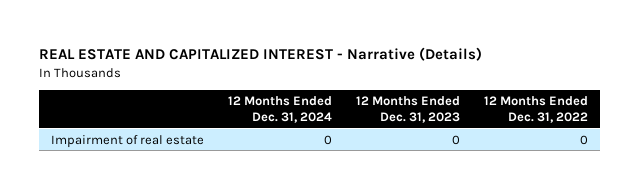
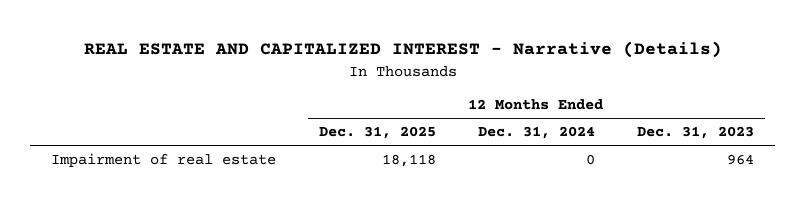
- | 12 Months Ended Dec. 31, 2024 | 12 Months Ended Dec. 31, 2023 | 12 Months Ended Dec. 31, 2022
+ | 12 Months Ended Dec. 31, 2025 | 12 Months Ended Dec. 31, 2024 | 12 Months Ended Dec. 31, 2023
- Impairment of real estate | 0 | 0 | 0
+ Impairment of real estate | 18,118 | 0 | 964

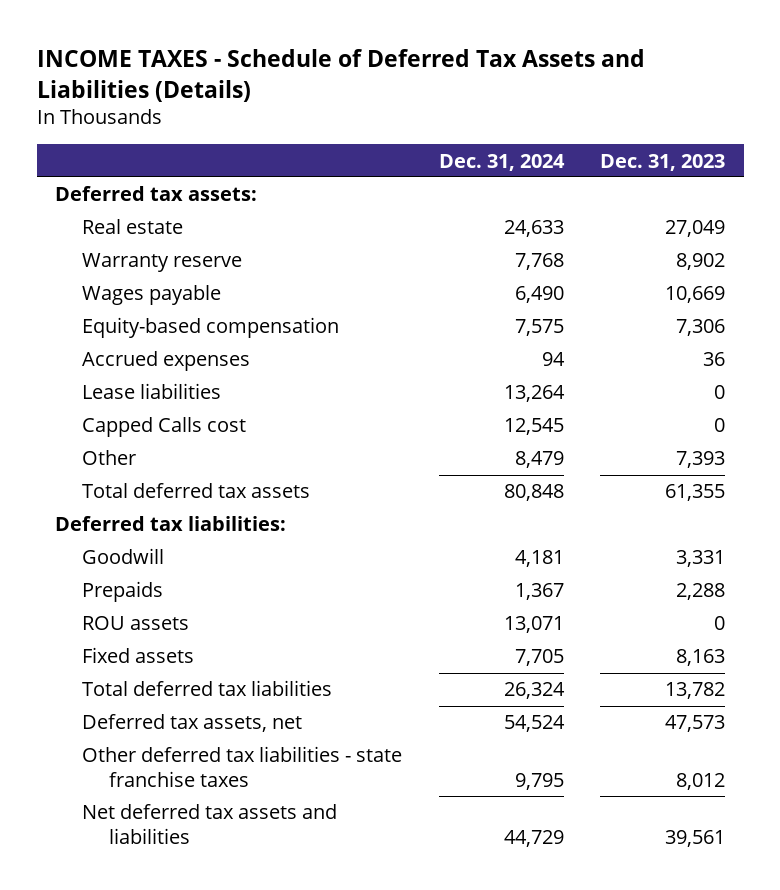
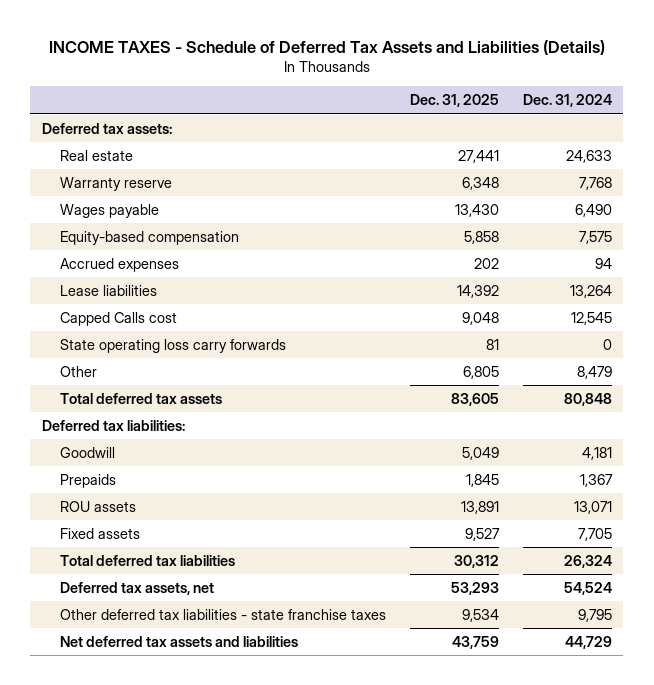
- | Dec. 31, 2024 | Dec. 31, 2023
+ | Dec. 31, 2025 | Dec. 31, 2024
+ State operating loss carry forwards | 81 | 0

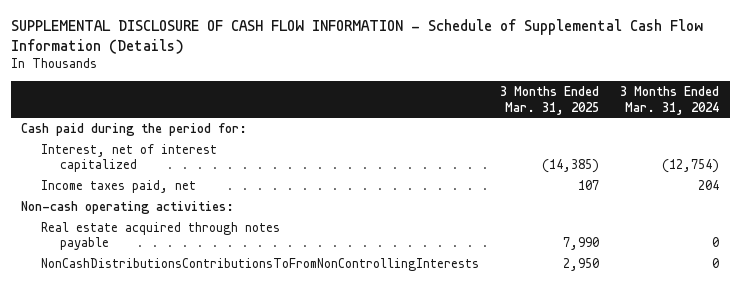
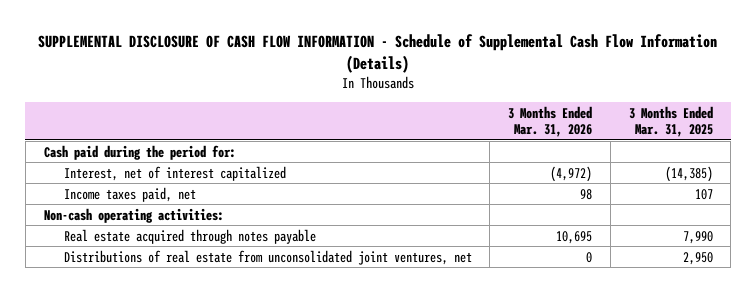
- | 3 Months Ended Mar. 31, 2025 | 3 Months Ended Mar. 31, 2024
+ | 3 Months Ended Mar. 31, 2026 | 3 Months Ended Mar. 31, 2025
- NonCashDistributionsContributionsToFromNonControllingInterests | 2,950 | 0
+ Distributions of real estate from unconsolidated joint ventures, net | 0 | 2,950

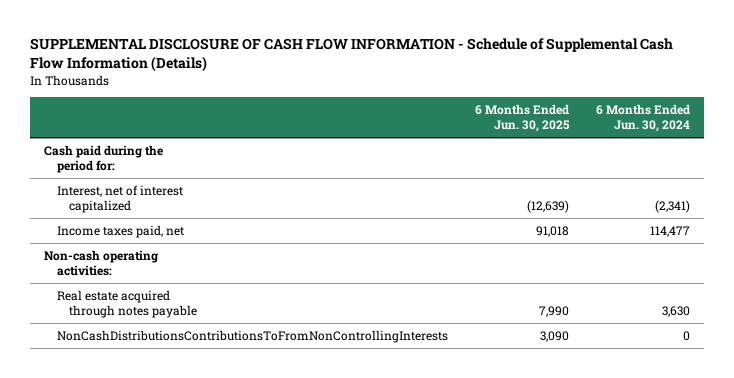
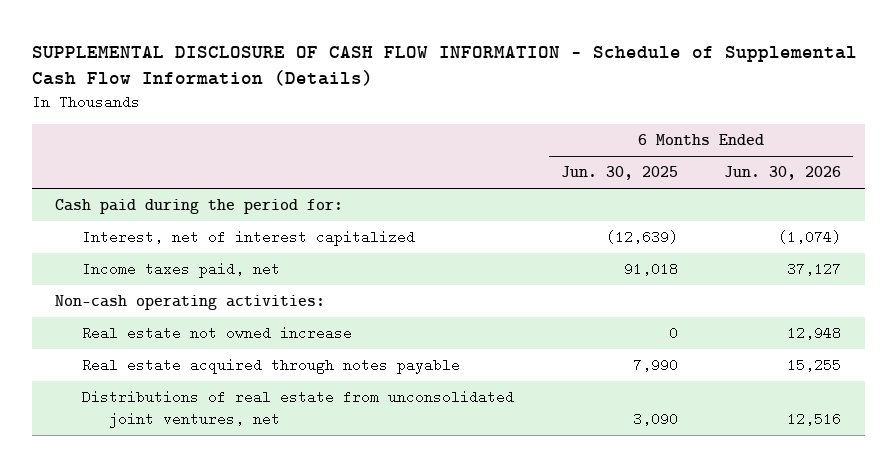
- | 6 Months Ended Jun. 30, 2025 | 6 Months Ended Jun. 30, 2024
+ | 6 Months Ended Jun. 30, 2025 | 6 Months Ended Jun. 30, 2026
+ Real estate not owned increase | 0 | 12,948
- NonCashDistributionsContributionsToFromNonControllingInterests | 3,090 | 0
+ Distributions of real estate from unconsolidated joint ventures, net | 3,090 | 12,516

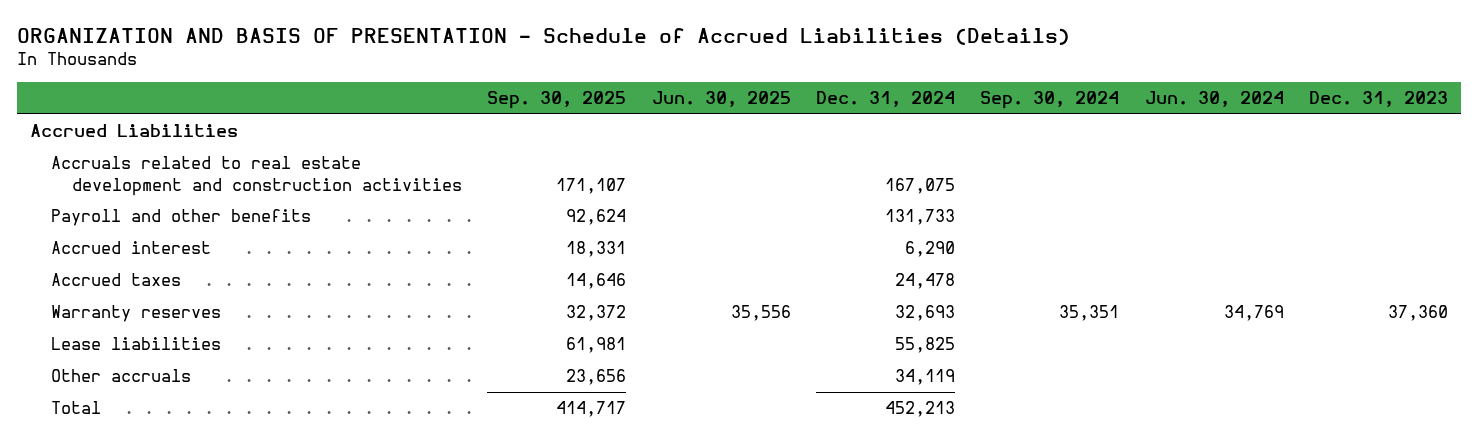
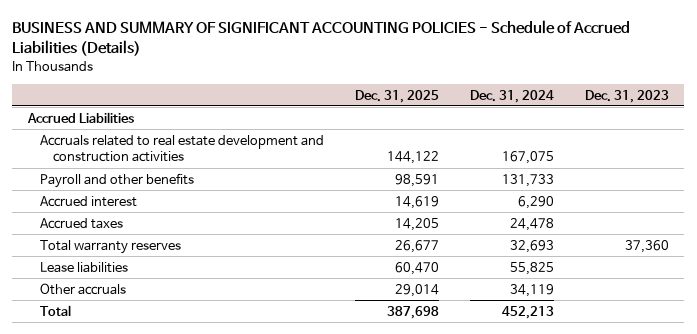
- ORGANIZATION AND BASIS OF PRESENTATION - Schedule of Accrued Liabilities (Details)
+ BUSINESS AND SUMMARY OF SIGNIFICANT ACCOUNTING POLICIES - Schedule of Accrued Liabilities (Details)
- | Sep. 30, 2025 | Jun. 30, 2025 | Dec. 31, 2024 | Sep. 30, 2024 | Jun. 30, 2024 | Dec. 31, 2023
+ | Dec. 31, 2025 | Dec. 31, 2024 | Dec. 31, 2023
- Warranty reserves | 32,372 | 35,556 | 32,693 | 35,351 | 34,769 | 37,360
+ Total warranty reserves | 26,677 | 32,693 | 37,360

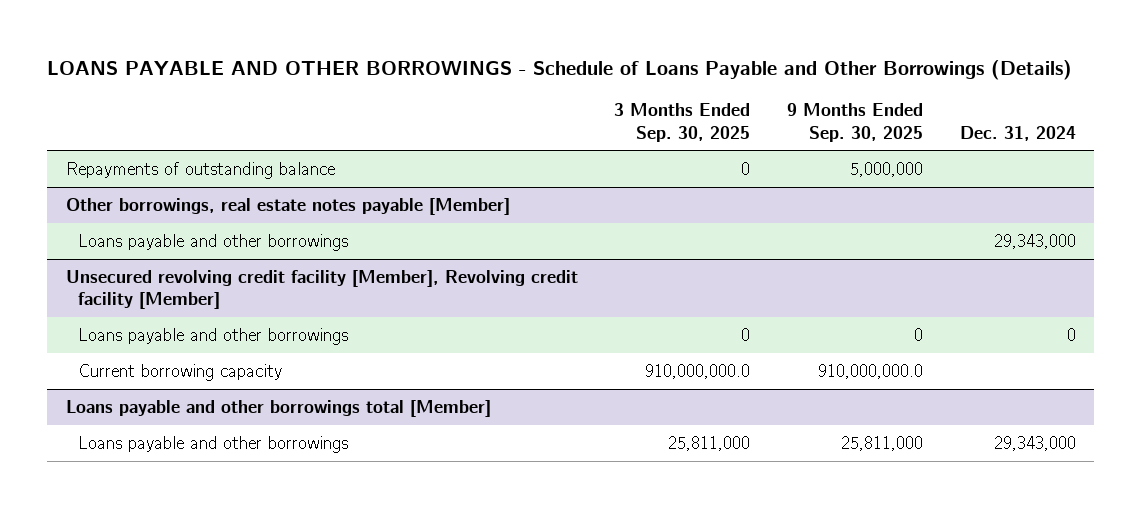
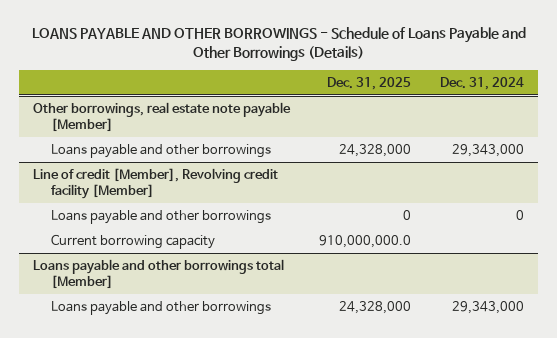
- | 3 Months Ended Sep. 30, 2025 | 9 Months Ended Sep. 30, 2025 | Dec. 31, 2024
+ | Dec. 31, 2025 | Dec. 31, 2024
- Repayments of outstanding balance | 0 | 5,000,000 |
- Other borrowings, real estate notes payable [Member]
+ Other borrowings, real estate note payable [Member]
- Unsecured revolving credit facility [Member], Revolving credit facility [Member]
+ Line of credit [Member], Revolving credit facility [Member]

